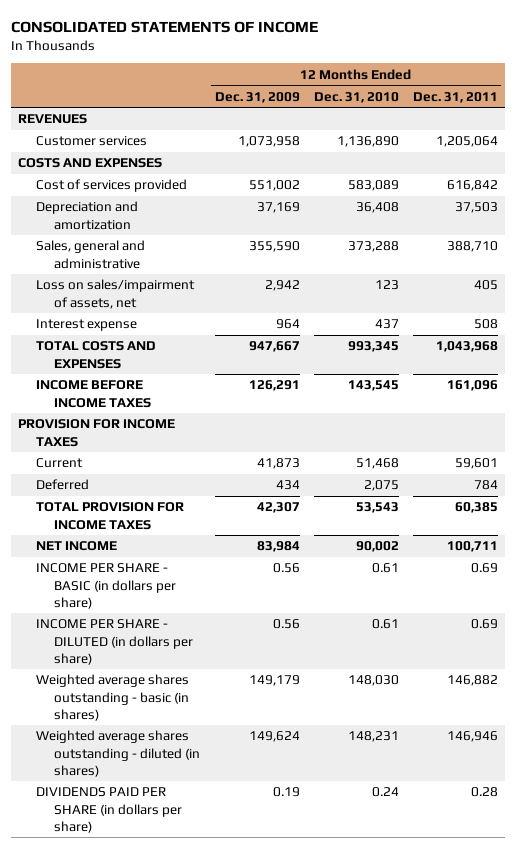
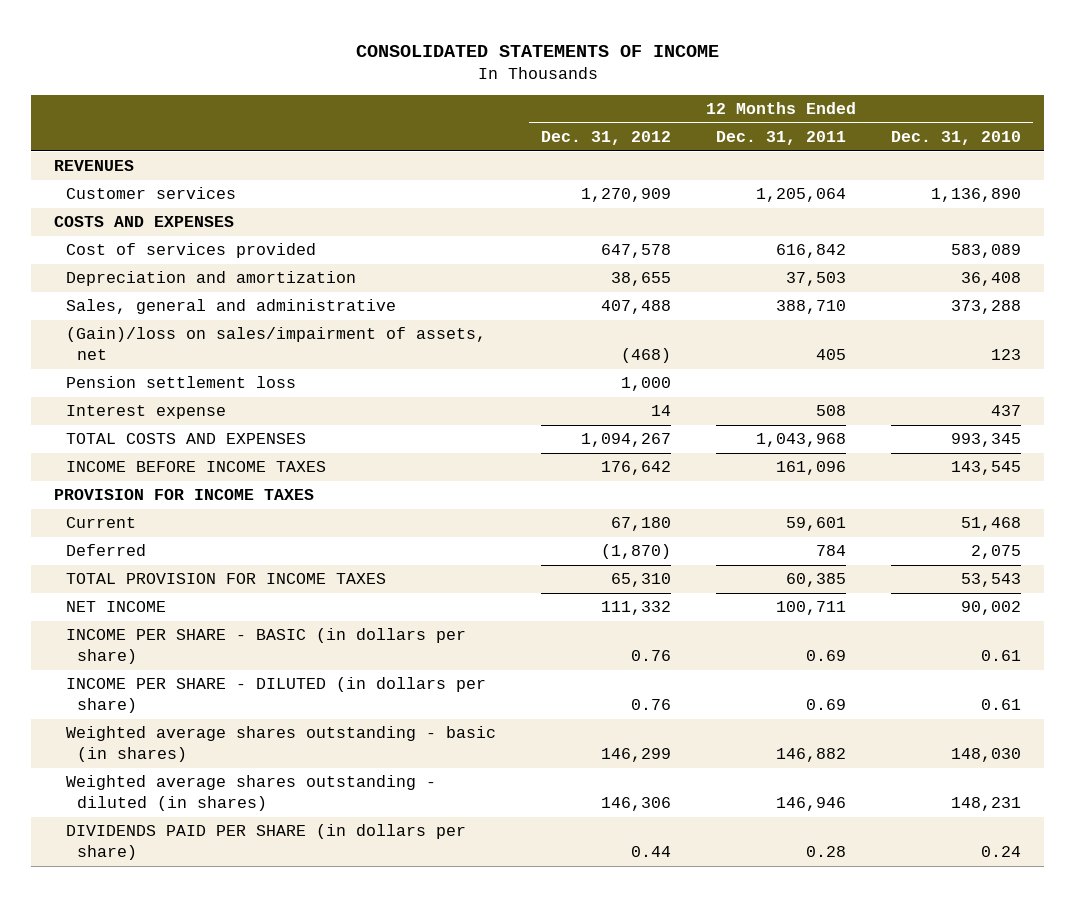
- | 12 Months Ended Dec. 31, 2009 | 12 Months Ended Dec. 31, 2010 | 12 Months Ended Dec. 31, 2011
+ | 12 Months Ended Dec. 31, 2012 | 12 Months Ended Dec. 31, 2011 | 12 Months Ended Dec. 31, 2010
- Loss on sales/impairment of assets, net | 2,942 | 123 | 405
+ (Gain)/loss on sales/impairment of assets, net | (468) | 405 | 123
+ Pension settlement loss | 1,000 | |

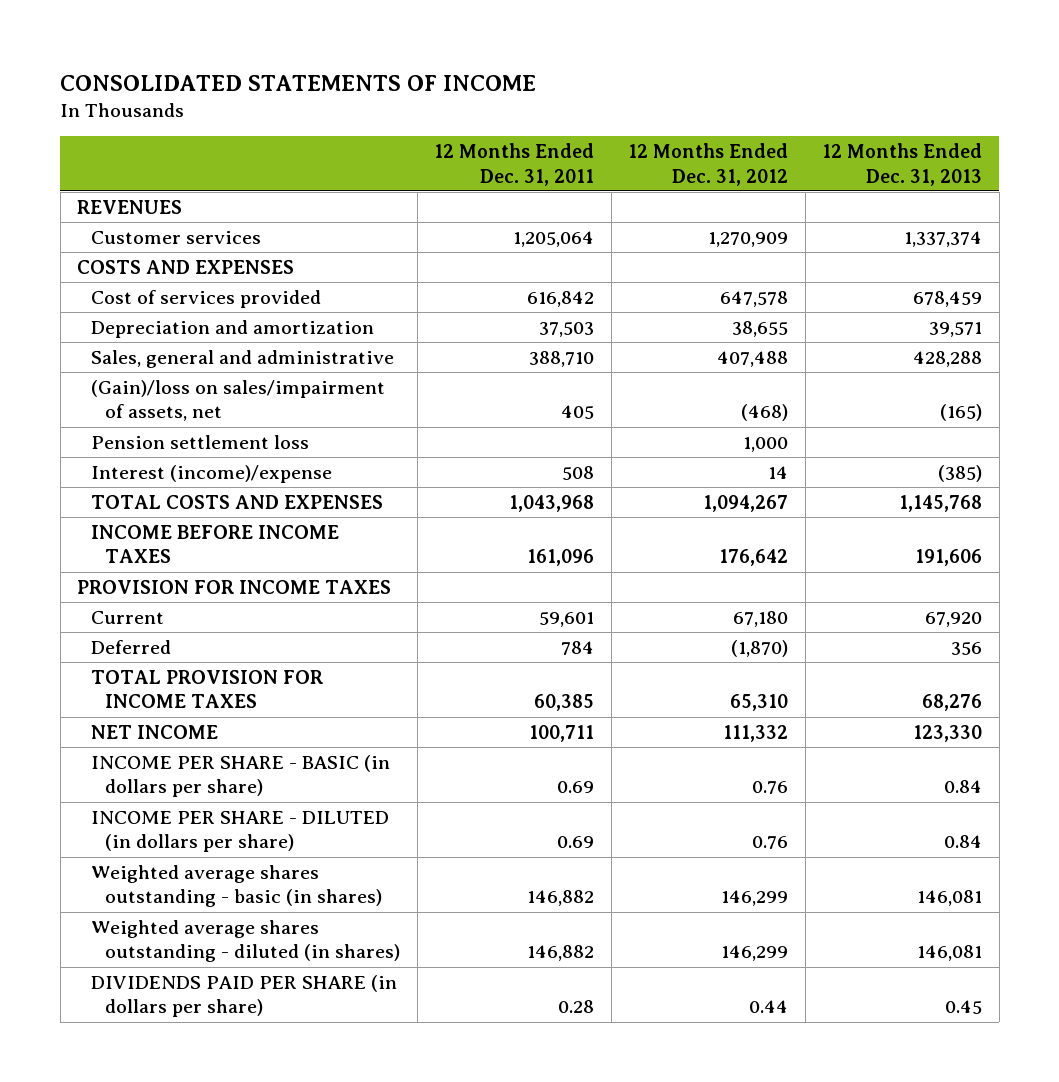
- | 12 Months Ended Dec. 31, 2012 | 12 Months Ended Dec. 31, 2011 | 12 Months Ended Dec. 31, 2010
+ | 12 Months Ended Dec. 31, 2011 | 12 Months Ended Dec. 31, 2012 | 12 Months Ended Dec. 31, 2013
- Interest expense | 14 | 508 | 437
+ Interest (income)/expense | 508 | 14 | (385)
- Weighted average shares outstanding - diluted (in shares) | 146,306 | 146,946 | 148,231
+ Weighted average shares outstanding - diluted (in shares) | 146,882 | 146,299 | 146,081

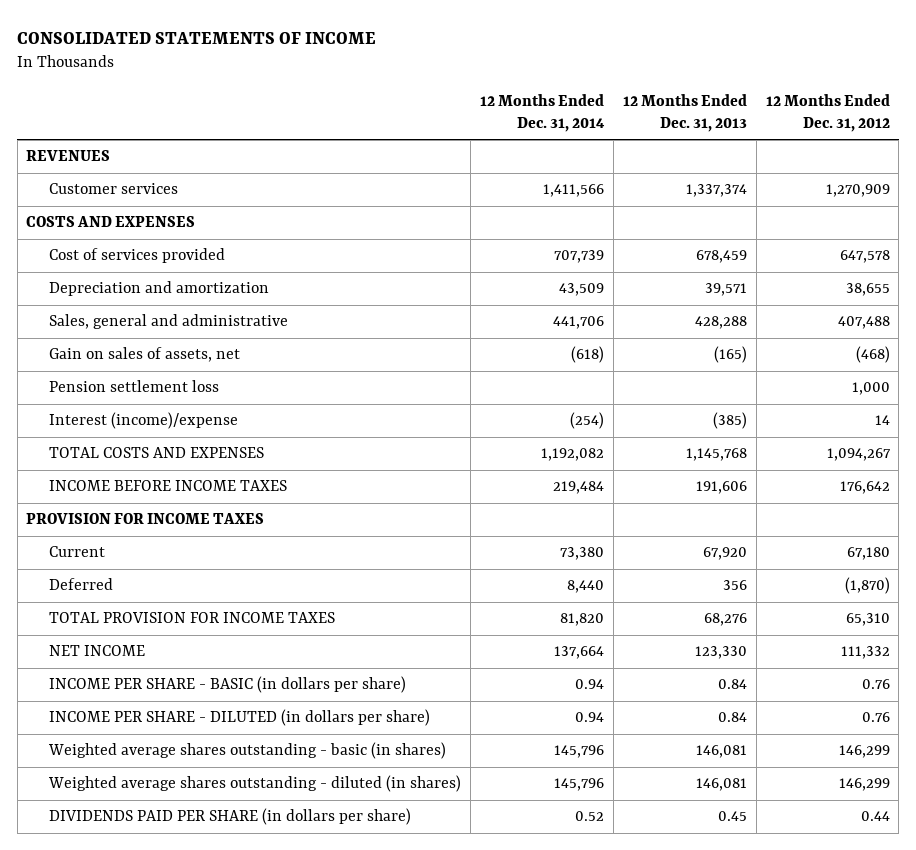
- | 12 Months Ended Dec. 31, 2011 | 12 Months Ended Dec. 31, 2012 | 12 Months Ended Dec. 31, 2013
+ | 12 Months Ended Dec. 31, 2014 | 12 Months Ended Dec. 31, 2013 | 12 Months Ended Dec. 31, 2012
- (Gain)/loss on sales/impairment of assets, net | 405 | (468) | (165)
+ Gain on sales of assets, net | (618) | (165) | (468)

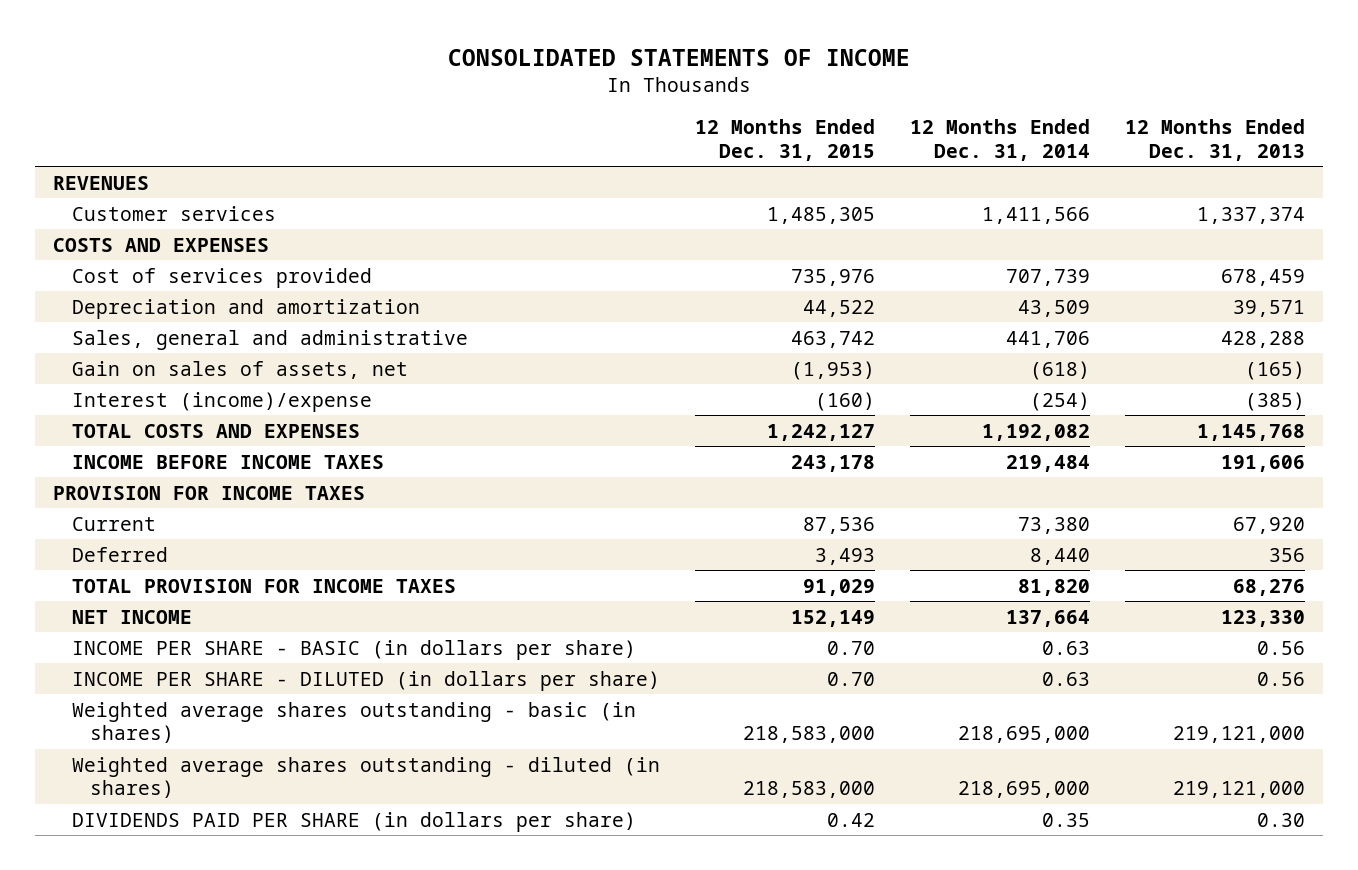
- | 12 Months Ended Dec. 31, 2014 | 12 Months Ended Dec. 31, 2013 | 12 Months Ended Dec. 31, 2012
+ | 12 Months Ended Dec. 31, 2015 | 12 Months Ended Dec. 31, 2014 | 12 Months Ended Dec. 31, 2013
- Pension settlement loss | | | 1,000
- INCOME PER SHARE - BASIC (in dollars per share) | 0.94 | 0.84 | 0.76
- INCOME PER SHARE - DILUTED (in dollars per share) | 0.94 | 0.84 | 0.76
- Weighted average shares outstanding - basic (in shares) | 145,796 | 146,081 | 146,299
- Weighted average shares outstanding - diluted (in shares) | 145,796 | 146,081 | 146,299
- DIVIDENDS PAID PER SHARE (in dollars per share) | 0.52 | 0.45 | 0.44
+ INCOME PER SHARE - BASIC (in dollars per share) | 0.70 | 0.63 | 0.56
+ INCOME PER SHARE - DILUTED (in dollars per share) | 0.70 | 0.63 | 0.56
+ Weighted average shares outstanding - basic (in shares) | 218,583,000 | 218,695,000 | 219,121,000
+ Weighted average shares outstanding - diluted (in shares) | 218,583,000 | 218,695,000 | 219,121,000
+ DIVIDENDS PAID PER SHARE (in dollars per share) | 0.42 | 0.35 | 0.30

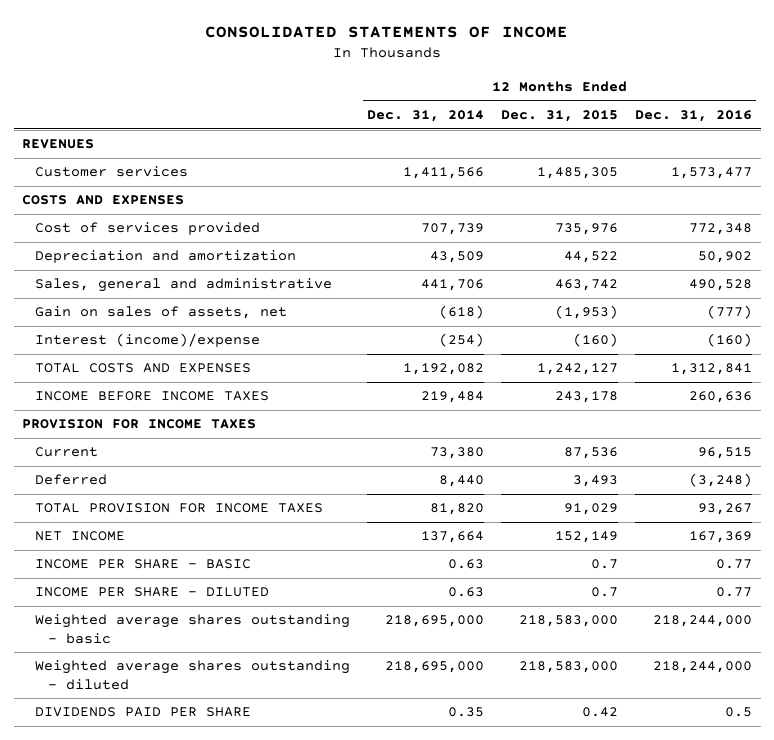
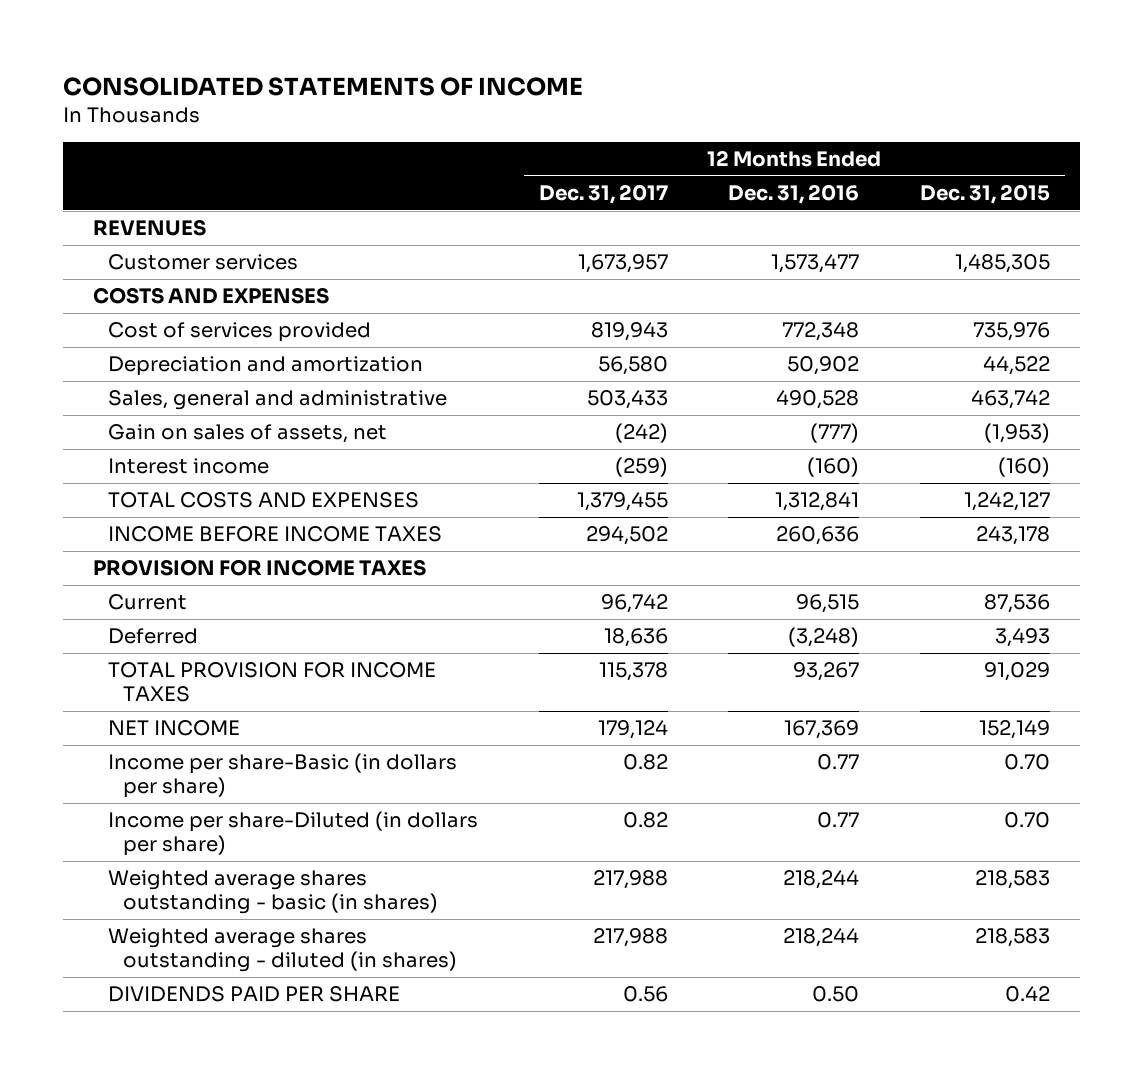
- | 12 Months Ended Dec. 31, 2014 | 12 Months Ended Dec. 31, 2015 | 12 Months Ended Dec. 31, 2016
+ | 12 Months Ended Dec. 31, 2017 | 12 Months Ended Dec. 31, 2016 | 12 Months Ended Dec. 31, 2015
- Interest (income)/expense | (254) | (160) | (160)
+ Interest income | (259) | (160) | (160)
- INCOME PER SHARE - BASIC | 0.63 | 0.7 | 0.77
- INCOME PER SHARE - DILUTED | 0.63 | 0.7 | 0.77
- Weighted average shares outstanding - basic | 218,695,000 | 218,583,000 | 218,244,000
- Weighted average shares outstanding - diluted | 218,695,000 | 218,583,000 | 218,244,000
- DIVIDENDS PAID PER SHARE | 0.35 | 0.42 | 0.5
+ Income per share-Basic (in dollars per share) | 0.82 | 0.77 | 0.70
+ Income per share-Diluted (in dollars per share) | 0.82 | 0.77 | 0.70
+ Weighted average shares outstanding - basic (in shares) | 217,988 | 218,244 | 218,583
+ Weighted average shares outstanding - diluted (in shares) | 217,988 | 218,244 | 218,583
+ DIVIDENDS PAID PER SHARE | 0.56 | 0.50 | 0.42

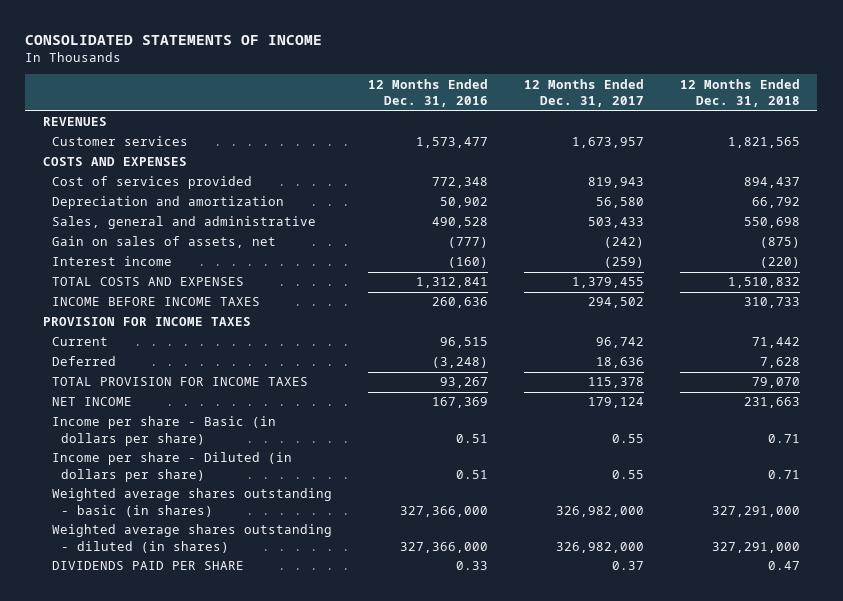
- | 12 Months Ended Dec. 31, 2017 | 12 Months Ended Dec. 31, 2016 | 12 Months Ended Dec. 31, 2015
+ | 12 Months Ended Dec. 31, 2016 | 12 Months Ended Dec. 31, 2017 | 12 Months Ended Dec. 31, 2018
- Income per share-Basic (in dollars per share) | 0.82 | 0.77 | 0.70
- Income per share-Diluted (in dollars per share) | 0.82 | 0.77 | 0.70
- Weighted average shares outstanding - basic (in shares) | 217,988 | 218,244 | 218,583
- Weighted average shares outstanding - diluted (in shares) | 217,988 | 218,244 | 218,583
- DIVIDENDS PAID PER SHARE | 0.56 | 0.50 | 0.42
+ Income per share - Basic (in dollars per share) | 0.51 | 0.55 | 0.71
+ Income per share - Diluted (in dollars per share) | 0.51 | 0.55 | 0.71
+ Weighted average shares outstanding - basic (in shares) | 327,366,000 | 326,982,000 | 327,291,000
+ Weighted average shares outstanding - diluted (in shares) | 327,366,000 | 326,982,000 | 327,291,000
+ DIVIDENDS PAID PER SHARE | 0.33 | 0.37 | 0.47

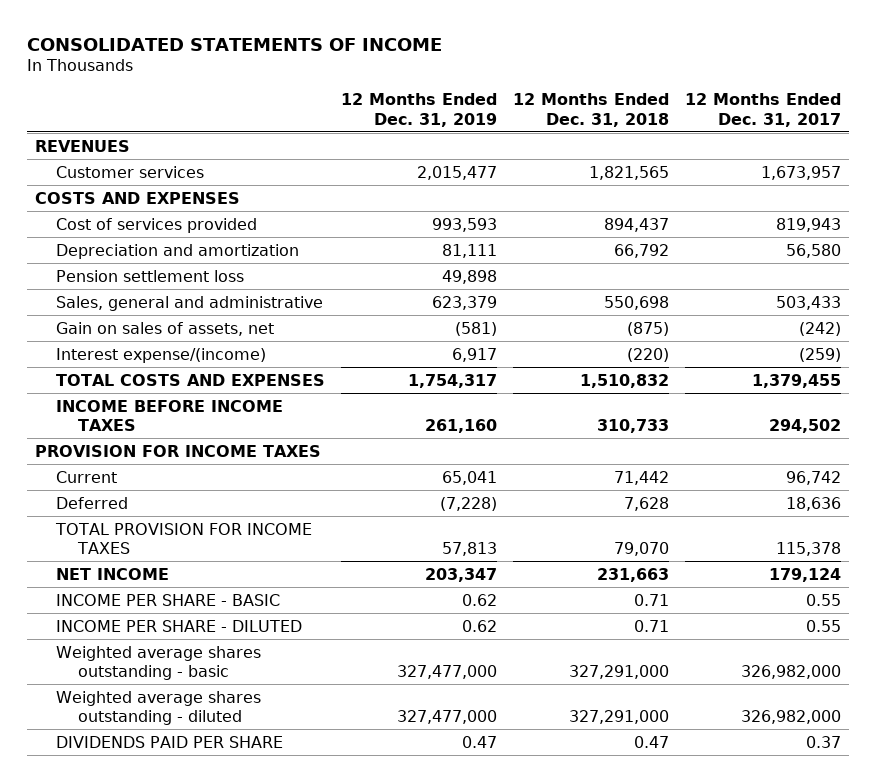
- | 12 Months Ended Dec. 31, 2016 | 12 Months Ended Dec. 31, 2017 | 12 Months Ended Dec. 31, 2018
+ | 12 Months Ended Dec. 31, 2019 | 12 Months Ended Dec. 31, 2018 | 12 Months Ended Dec. 31, 2017
+ Pension settlement loss | 49,898 | |
- Interest income | (160) | (259) | (220)
+ Interest expense/(income) | 6,917 | (220) | (259)
- Income per share - Basic (in dollars per share) | 0.51 | 0.55 | 0.71
- Income per share - Diluted (in dollars per share) | 0.51 | 0.55 | 0.71
- Weighted average shares outstanding - basic (in shares) | 327,366,000 | 326,982,000 | 327,291,000
- Weighted average shares outstanding - diluted (in shares) | 327,366,000 | 326,982,000 | 327,291,000
+ INCOME PER SHARE - BASIC | 0.62 | 0.71 | 0.55
+ INCOME PER SHARE - DILUTED | 0.62 | 0.71 | 0.55
+ Weighted average shares outstanding - basic | 327,477,000 | 327,291,000 | 326,982,000
+ Weighted average shares outstanding - diluted | 327,477,000 | 327,291,000 | 326,982,000

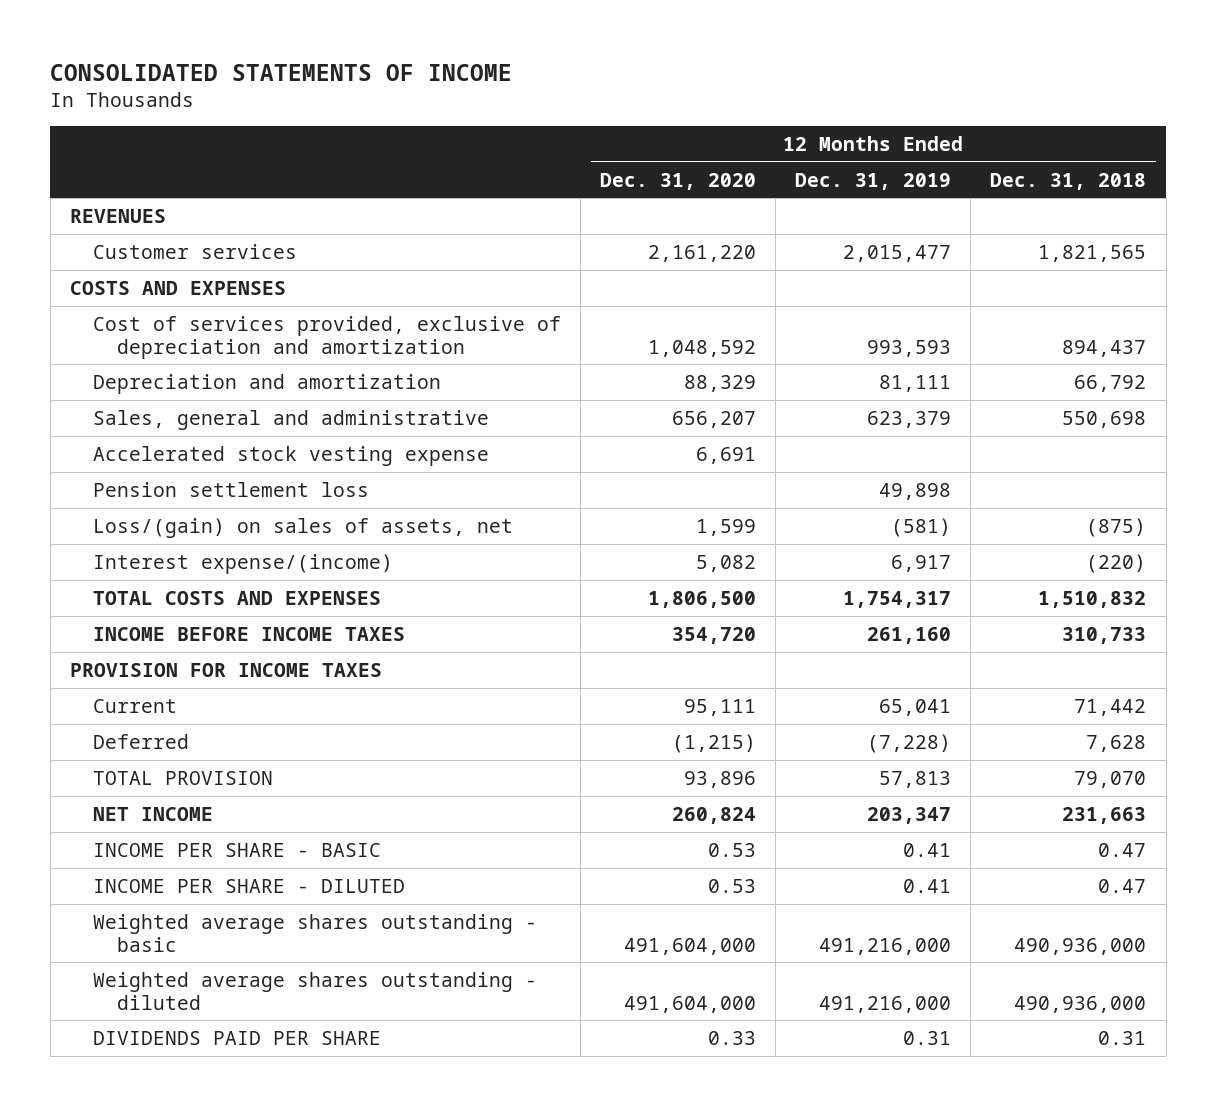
- | 12 Months Ended Dec. 31, 2019 | 12 Months Ended Dec. 31, 2018 | 12 Months Ended Dec. 31, 2017
+ | 12 Months Ended Dec. 31, 2020 | 12 Months Ended Dec. 31, 2019 | 12 Months Ended Dec. 31, 2018
- Cost of services provided | 993,593 | 894,437 | 819,943
+ Cost of services provided, exclusive of depreciation and amortization | 1,048,592 | 993,593 | 894,437
- Gain on sales of assets, net | (581) | (875) | (242)
+ Accelerated stock vesting expense | 6,691 | |
moved down: Pension settlement loss | | 49,898 |
+ Loss/(gain) on sales of assets, net | 1,599 | (581) | (875)
- TOTAL PROVISION FOR INCOME TAXES | 57,813 | 79,070 | 115,378
+ TOTAL PROVISION | 93,896 | 57,813 | 79,070
- INCOME PER SHARE - BASIC | 0.62 | 0.71 | 0.55
- INCOME PER SHARE - DILUTED | 0.62 | 0.71 | 0.55
- Weighted average shares outstanding - basic | 327,477,000 | 327,291,000 | 326,982,000
- Weighted average shares outstanding - diluted | 327,477,000 | 327,291,000 | 326,982,000
- DIVIDENDS PAID PER SHARE | 0.47 | 0.47 | 0.37
+ INCOME PER SHARE - BASIC | 0.53 | 0.41 | 0.47
+ INCOME PER SHARE - DILUTED | 0.53 | 0.41 | 0.47
+ Weighted average shares outstanding - basic | 491,604,000 | 491,216,000 | 490,936,000
+ Weighted average shares outstanding - diluted | 491,604,000 | 491,216,000 | 490,936,000
+ DIVIDENDS PAID PER SHARE | 0.33 | 0.31 | 0.31

